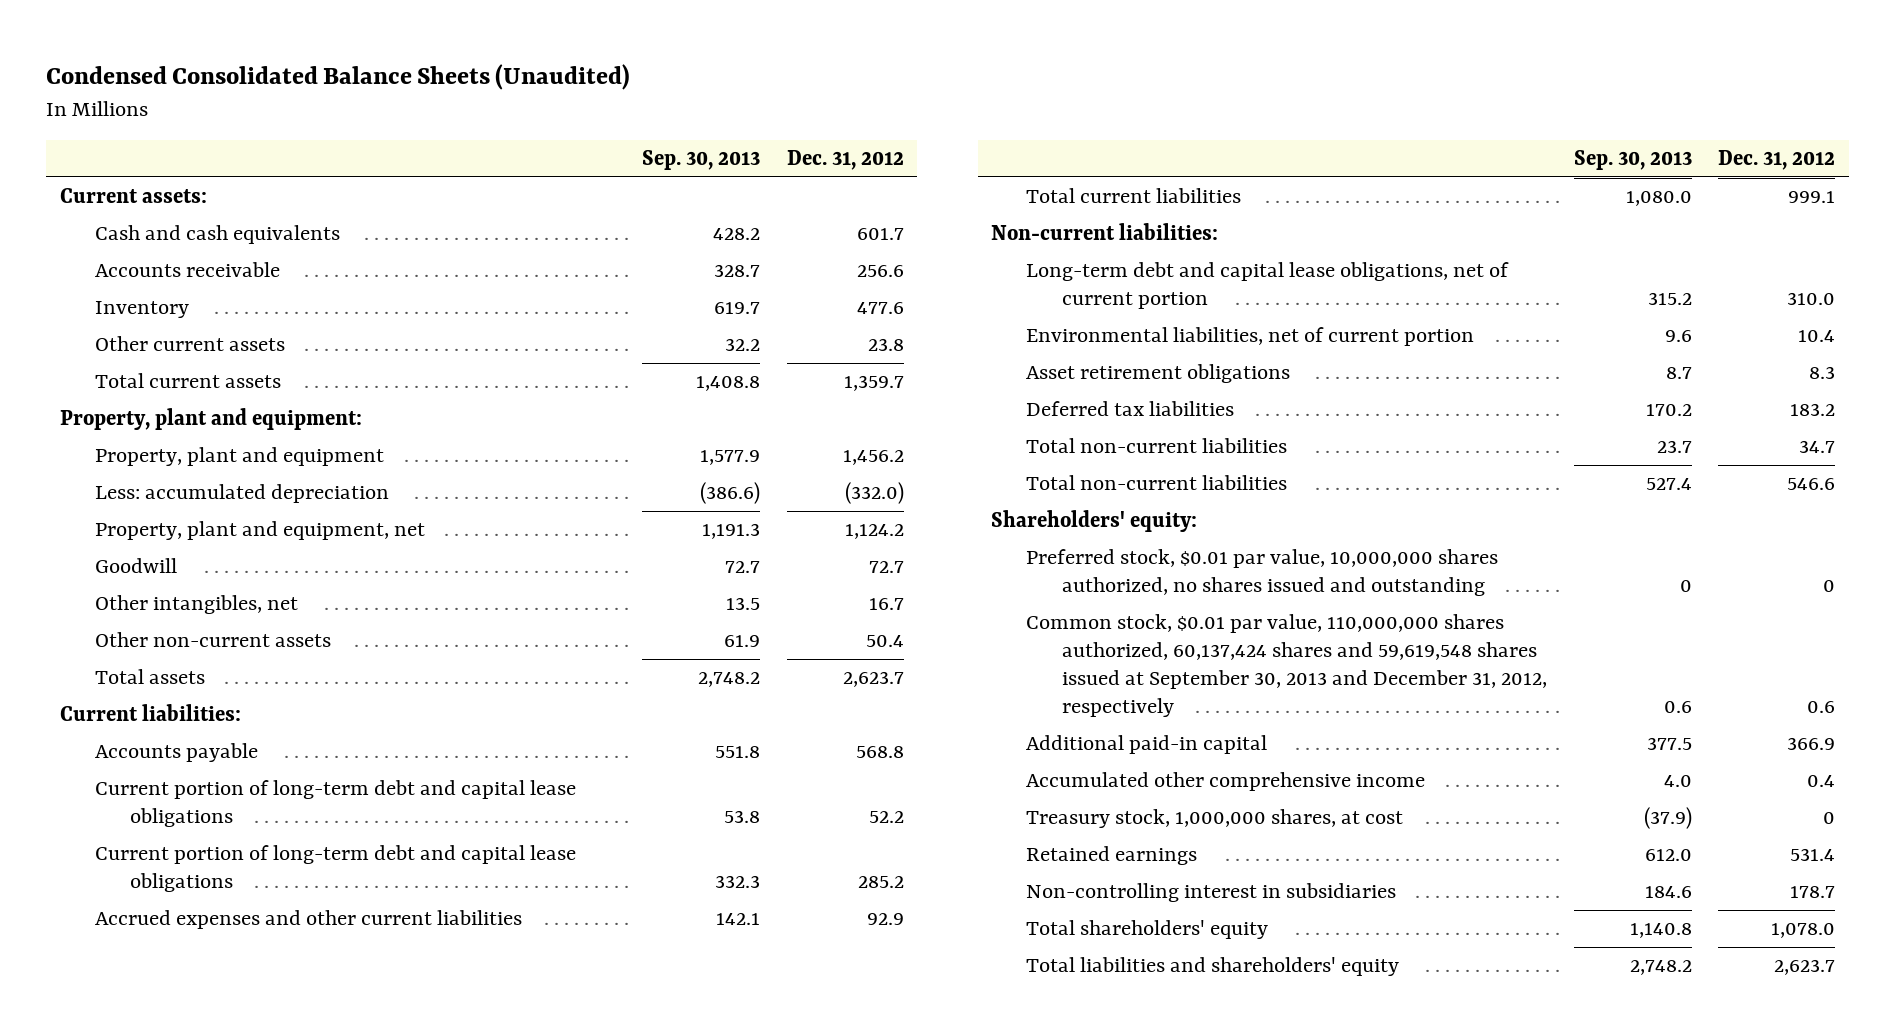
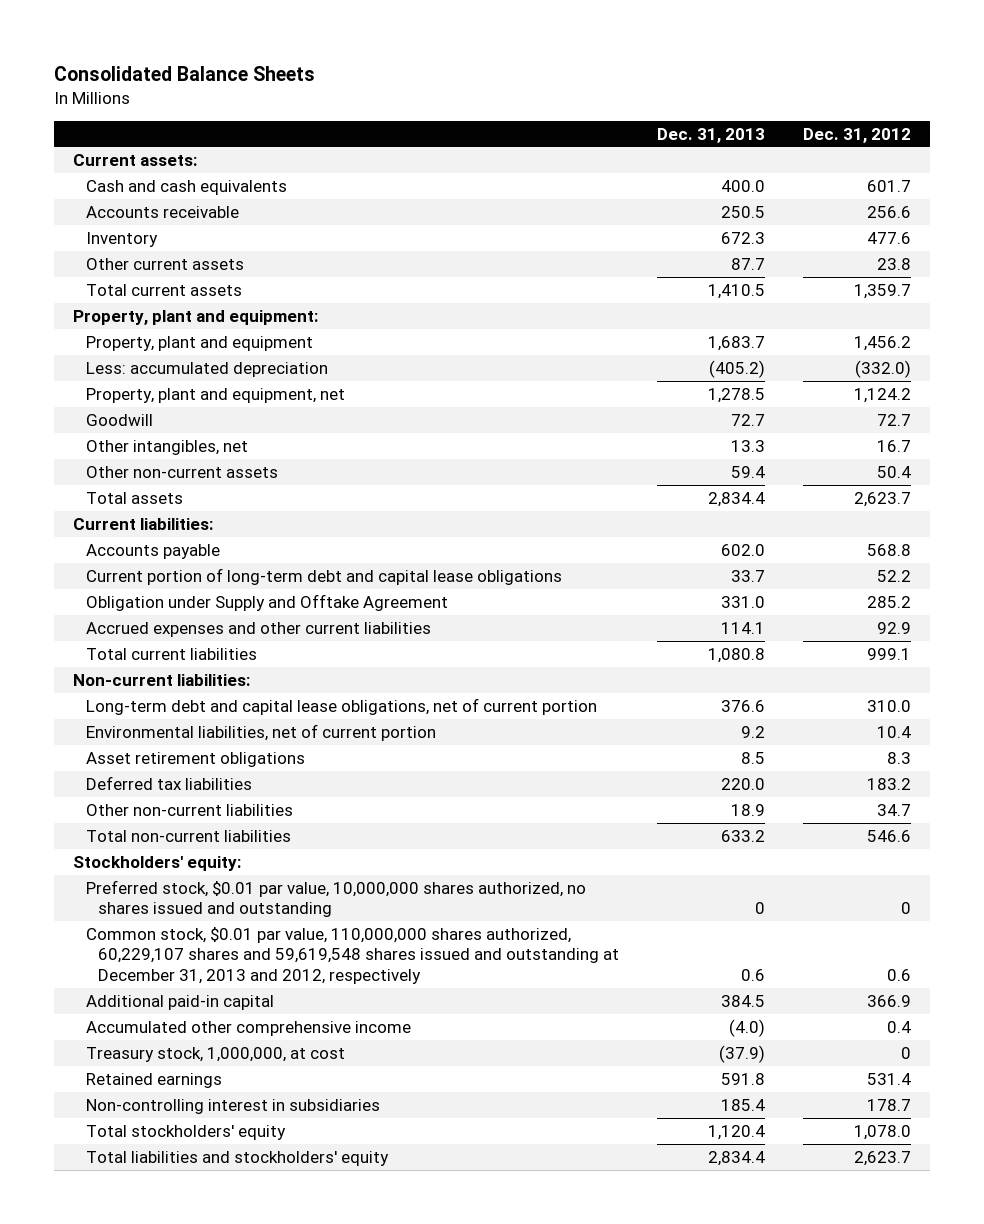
- Condensed Consolidated Balance Sheets (Unaudited)
+ Consolidated Balance Sheets
- | Sep. 30, 2013 | Dec. 31, 2012
+ | Dec. 31, 2013 | Dec. 31, 2012
- Current portion of long-term debt and capital lease obligations | 332.3 | 285.2
+ Obligation under Supply and Offtake Agreement | 331.0 | 285.2
- Total non-current liabilities | 23.7 | 34.7
+ Other non-current liabilities | 18.9 | 34.7
- Shareholders' equity:
+ Stockholders' equity:
- Common stock, $0.01 par value, 110,000,000 shares authorized, 60,137,424 shares and 59,619,548 shares issued at September 30, 2013 and December 31, 2012, respectively | 0.6 | 0.6
+ Common stock, $0.01 par value, 110,000,000 shares authorized, 60,229,107 shares and 59,619,548 shares issued and outstanding at December 31, 2013 and 2012, respectively | 0.6 | 0.6
- Treasury stock, 1,000,000 shares, at cost | (37.9) | 0
+ Treasury stock, 1,000,000, at cost | (37.9) | 0
- Total shareholders' equity | 1,140.8 | 1,078.0
- Total liabilities and shareholders' equity | 2,748.2 | 2,623.7
+ Total stockholders' equity | 1,120.4 | 1,078.0
+ Total liabilities and stockholders' equity | 2,834.4 | 2,623.7

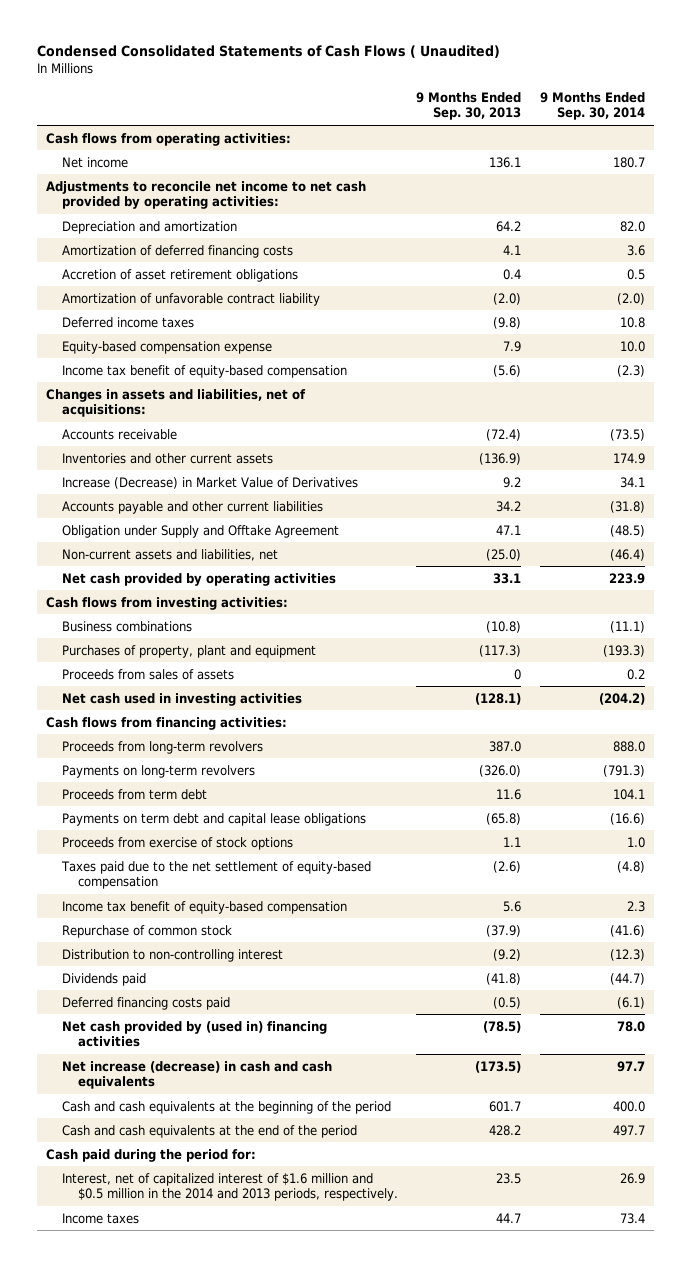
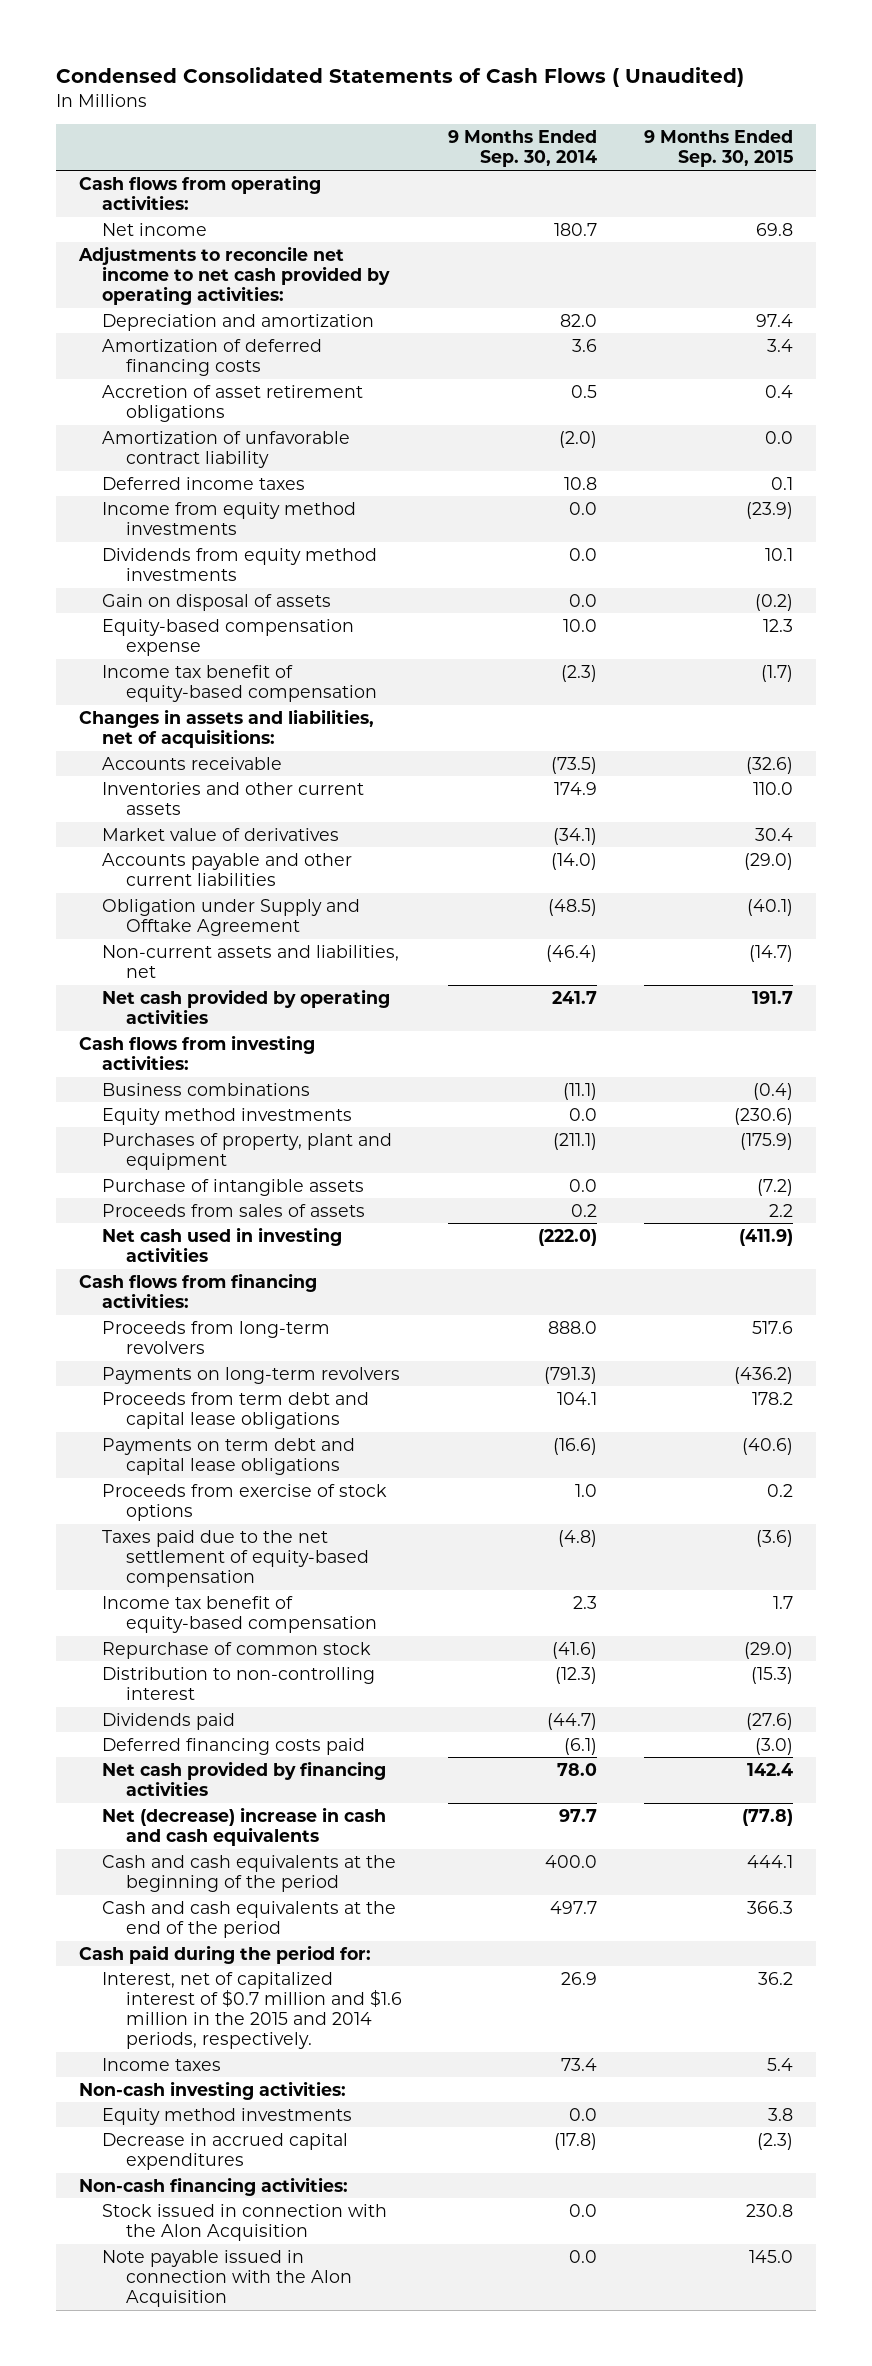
- | 9 Months Ended Sep. 30, 2013 | 9 Months Ended Sep. 30, 2014
+ | 9 Months Ended Sep. 30, 2014 | 9 Months Ended Sep. 30, 2015
+ Income from equity method investments | 0.0 | (23.9)
+ Dividends from equity method investments | 0.0 | 10.1
+ Gain on disposal of assets | 0.0 | (0.2)
- Increase (Decrease) in Market Value of Derivatives | 9.2 | 34.1
- Accounts payable and other current liabilities | 34.2 | (31.8)
+ Market value of derivatives | (34.1) | 30.4
+ Accounts payable and other current liabilities | (14.0) | (29.0)
- Net cash provided by operating activities | 33.1 | 223.9
+ Net cash provided by operating activities | 241.7 | 191.7
- Purchases of property, plant and equipment | (117.3) | (193.3)
+ Equity method investments | 0.0 | (230.6)
+ Purchases of property, plant and equipment | (211.1) | (175.9)
+ Purchase of intangible assets | 0.0 | (7.2)
- Net cash used in investing activities | (128.1) | (204.2)
+ Net cash used in investing activities | (222.0) | (411.9)
- Proceeds from term debt | 11.6 | 104.1
+ Proceeds from term debt and capital lease obligations | 104.1 | 178.2
- Net cash provided by (used in) financing activities | (78.5) | 78.0
- Net increase (decrease) in cash and cash equivalents | (173.5) | 97.7
+ Net cash provided by financing activities | 78.0 | 142.4
+ Net (decrease) increase in cash and cash equivalents | 97.7 | (77.8)
- Interest, net of capitalized interest of $1.6 million and $0.5 million in the 2014 and 2013 periods, respectively. | 23.5 | 26.9
+ Interest, net of capitalized interest of $0.7 million and $1.6 million in the 2015 and 2014 periods, respectively. | 26.9 | 36.2
+ Non-cash investing activities:
+ Equity method investments | 0.0 | 3.8
+ Decrease in accrued capital expenditures | (17.8) | (2.3)
+ Non-cash financing activities:
+ Stock issued in connection with the Alon Acquisition | 0.0 | 230.8
+ Note payable issued in connection with the Alon Acquisition | 0.0 | 145.0

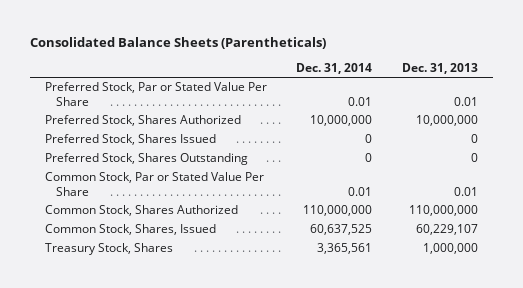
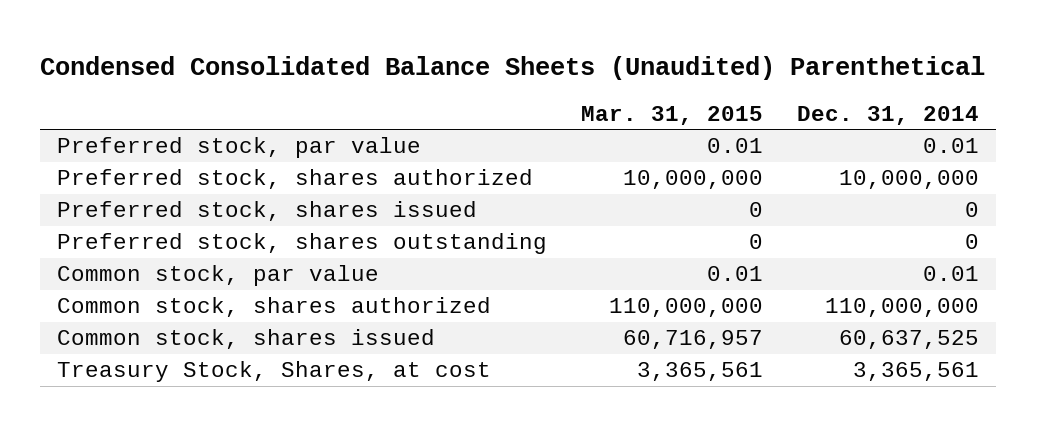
- Consolidated Balance Sheets (Parentheticals)
+ Condensed Consolidated Balance Sheets (Unaudited) Parenthetical
- | Dec. 31, 2014 | Dec. 31, 2013
+ | Mar. 31, 2015 | Dec. 31, 2014
- Preferred Stock, Par or Stated Value Per Share | 0.01 | 0.01
- Preferred Stock, Shares Authorized | 10,000,000 | 10,000,000
- Preferred Stock, Shares Issued | 0 | 0
- Preferred Stock, Shares Outstanding | 0 | 0
- Common Stock, Par or Stated Value Per Share | 0.01 | 0.01
- Common Stock, Shares Authorized | 110,000,000 | 110,000,000
- Common Stock, Shares, Issued | 60,637,525 | 60,229,107
- Treasury Stock, Shares | 3,365,561 | 1,000,000
+ Preferred stock, par value | 0.01 | 0.01
+ Preferred stock, shares authorized | 10,000,000 | 10,000,000
+ Preferred stock, shares issued | 0 | 0
+ Preferred stock, shares outstanding | 0 | 0
+ Common stock, par value | 0.01 | 0.01
+ Common stock, shares authorized | 110,000,000 | 110,000,000
+ Common stock, shares issued | 60,716,957 | 60,637,525
+ Treasury Stock, Shares, at cost | 3,365,561 | 3,365,561

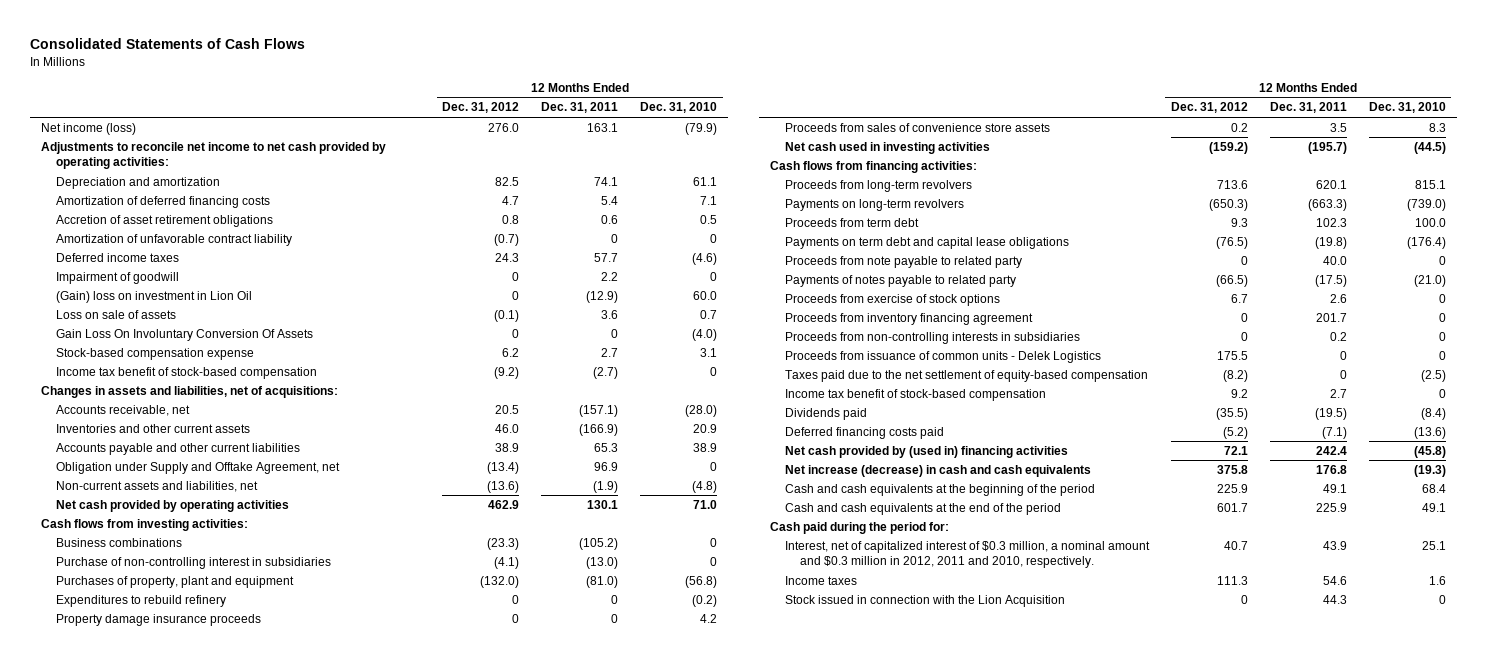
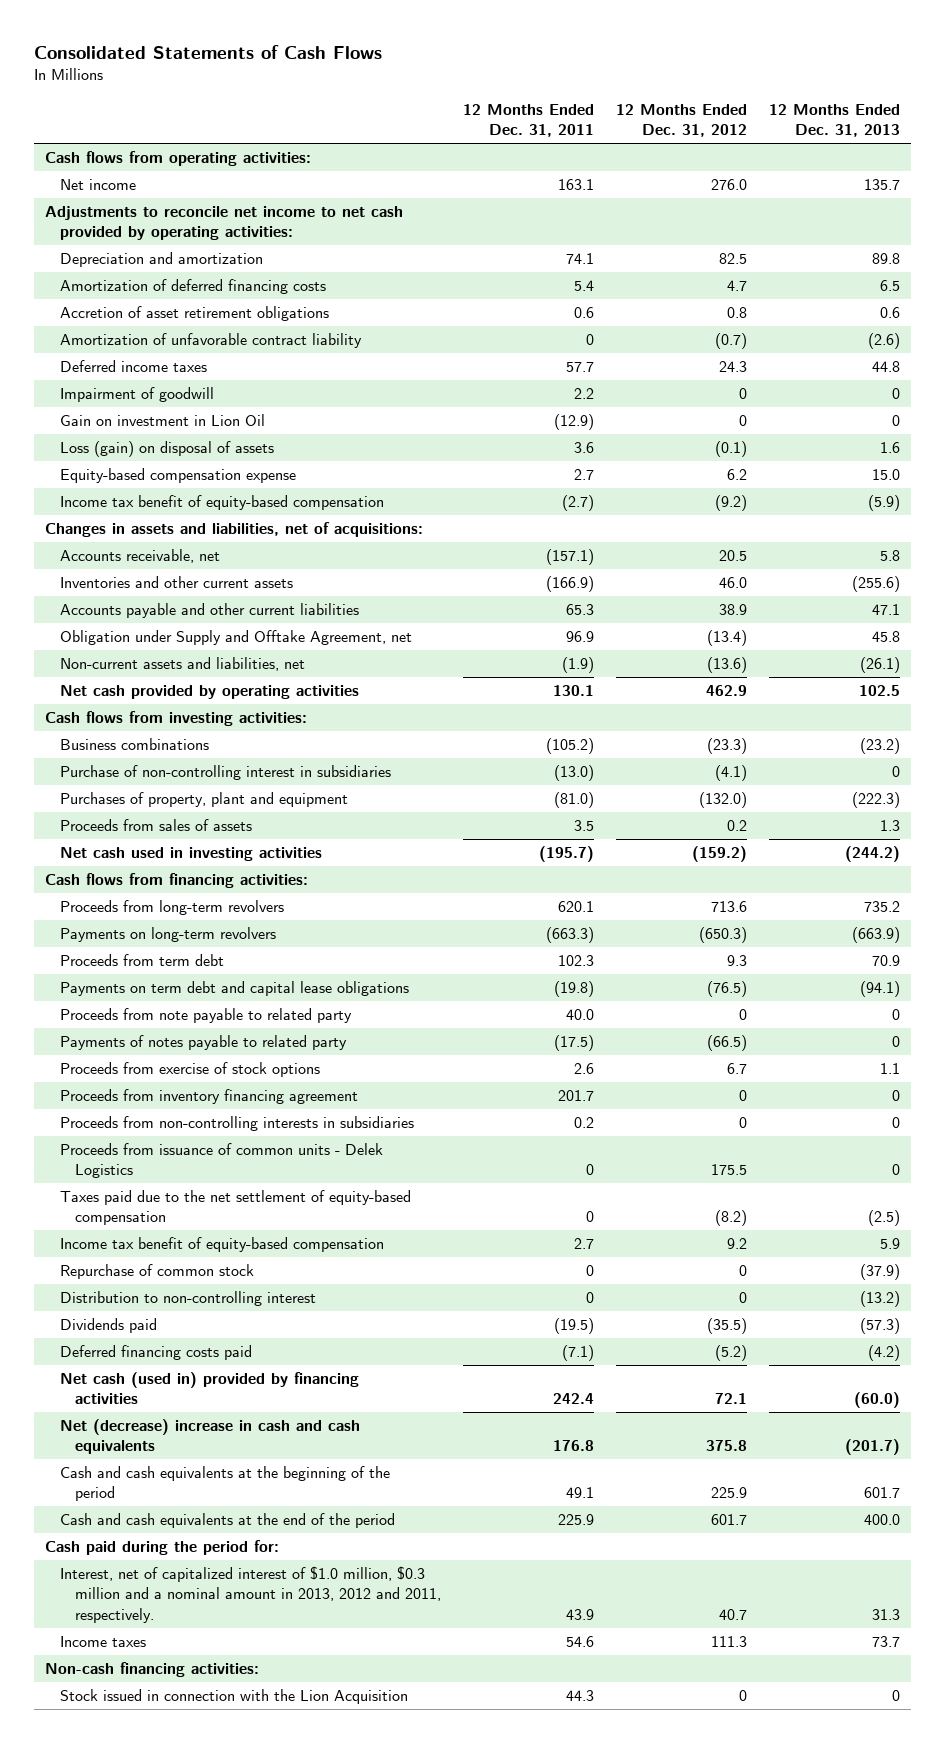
- | 12 Months Ended Dec. 31, 2012 | 12 Months Ended Dec. 31, 2011 | 12 Months Ended Dec. 31, 2010
+ | 12 Months Ended Dec. 31, 2011 | 12 Months Ended Dec. 31, 2012 | 12 Months Ended Dec. 31, 2013
- Net income (loss) | 276.0 | 163.1 | (79.9)
+ Cash flows from operating activities:
+ Net income | 163.1 | 276.0 | 135.7
- (Gain) loss on investment in Lion Oil | 0 | (12.9) | 60.0
- Loss on sale of assets | (0.1) | 3.6 | 0.7
- Gain Loss On Involuntary Conversion Of Assets | 0 | 0 | (4.0)
- Stock-based compensation expense | 6.2 | 2.7 | 3.1
- Income tax benefit of stock-based compensation | (9.2) | (2.7) | 0
+ Gain on investment in Lion Oil | (12.9) | 0 | 0
+ Loss (gain) on disposal of assets | 3.6 | (0.1) | 1.6
+ Equity-based compensation expense | 2.7 | 6.2 | 15.0
+ Income tax benefit of equity-based compensation | (2.7) | (9.2) | (5.9)
- Expenditures to rebuild refinery | 0 | 0 | (0.2)
- Property damage insurance proceeds | 0 | 0 | 4.2
- Proceeds from sales of convenience store assets | 0.2 | 3.5 | 8.3
+ Proceeds from sales of assets | 3.5 | 0.2 | 1.3
- Income tax benefit of stock-based compensation | 9.2 | 2.7 | 0
+ Income tax benefit of equity-based compensation | 2.7 | 9.2 | 5.9
+ Repurchase of common stock | 0 | 0 | (37.9)
+ Distribution to non-controlling interest | 0 | 0 | (13.2)
- Net cash provided by (used in) financing activities | 72.1 | 242.4 | (45.8)
- Net increase (decrease) in cash and cash equivalents | 375.8 | 176.8 | (19.3)
+ Net cash (used in) provided by financing activities | 242.4 | 72.1 | (60.0)
+ Net (decrease) increase in cash and cash equivalents | 176.8 | 375.8 | (201.7)
- Interest, net of capitalized interest of $0.3 million, a nominal amount and $0.3 million in 2012, 2011 and 2010, respectively. | 40.7 | 43.9 | 25.1
+ Interest, net of capitalized interest of $1.0 million, $0.3 million and a nominal amount in 2013, 2012 and 2011, respectively. | 43.9 | 40.7 | 31.3
+ Non-cash financing activities:

